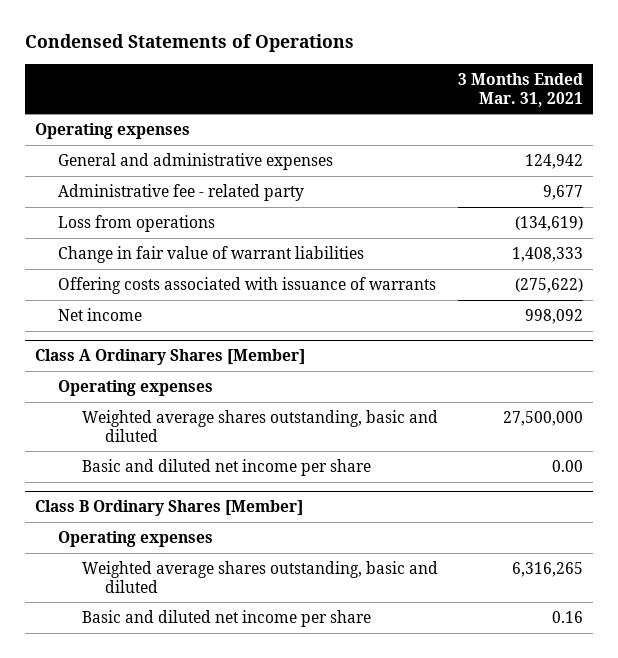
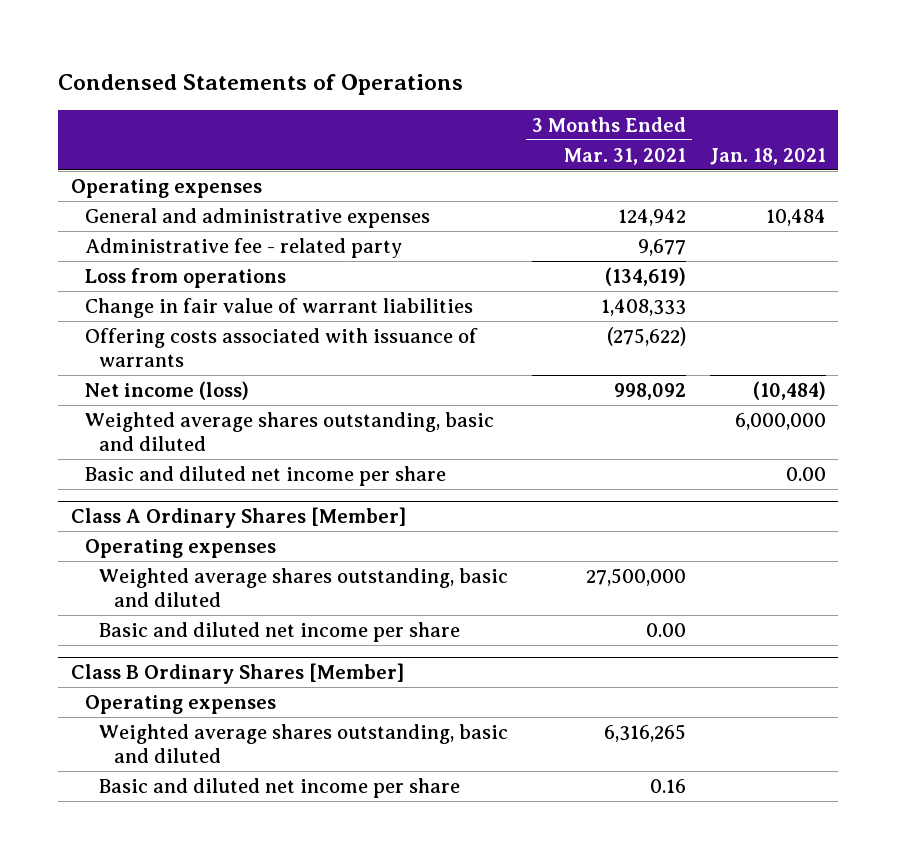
- | 3 Months Ended Mar. 31, 2021
+ | 3 Months Ended Mar. 31, 2021 | Jan. 18, 2021
- Net income | 998,092
+ Net income (loss) | 998,092 | (10,484)
+ Weighted average shares outstanding, basic and diluted | | 6,000,000
+ Basic and diluted net income per share | | 0.00

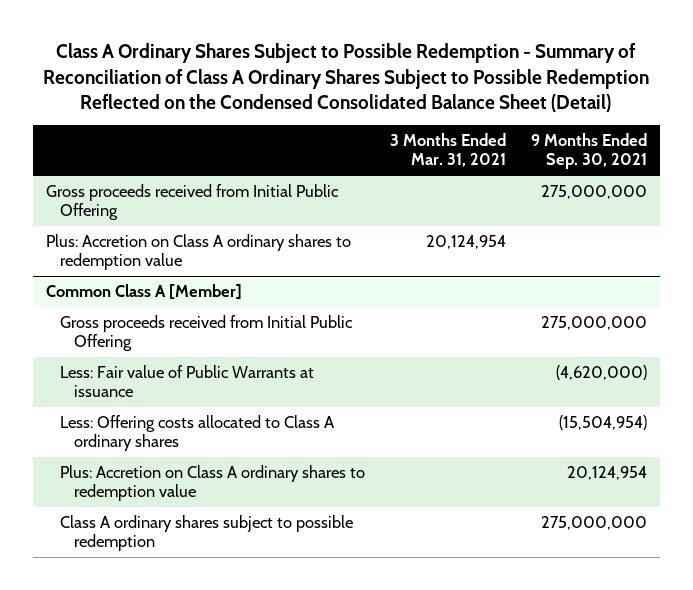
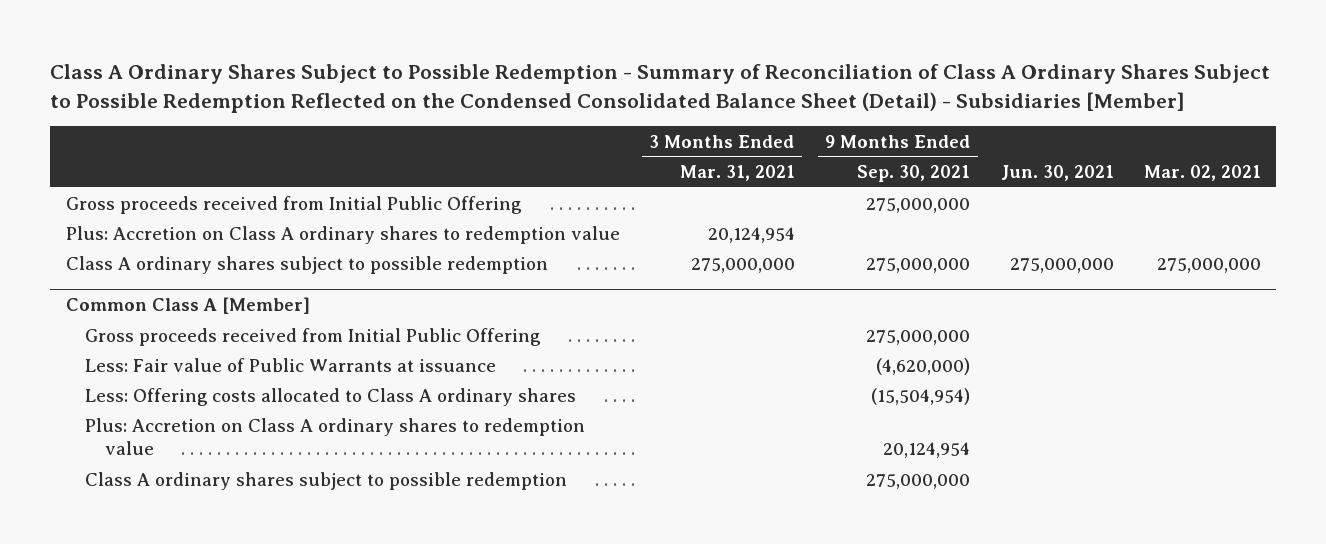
- Class A Ordinary Shares Subject to Possible Redemption - Summary of Reconciliation of Class A Ordinary Shares Subject to Possible Redemption Reflected on the Condensed Consolidated Balance Sheet (Detail)
+ Class A Ordinary Shares Subject to Possible Redemption - Summary of Reconciliation of Class A Ordinary Shares Subject to Possible Redemption Reflected on the Condensed Consolidated Balance Sheet (Detail) - Subsidiaries [Member]
- | 3 Months Ended Mar. 31, 2021 | 9 Months Ended Sep. 30, 2021
+ | 3 Months Ended Mar. 31, 2021 | 9 Months Ended Sep. 30, 2021 | Jun. 30, 2021 | Mar. 02, 2021
+ Class A ordinary shares subject to possible redemption | 275,000,000 | 275,000,000 | 275,000,000 | 275,000,000

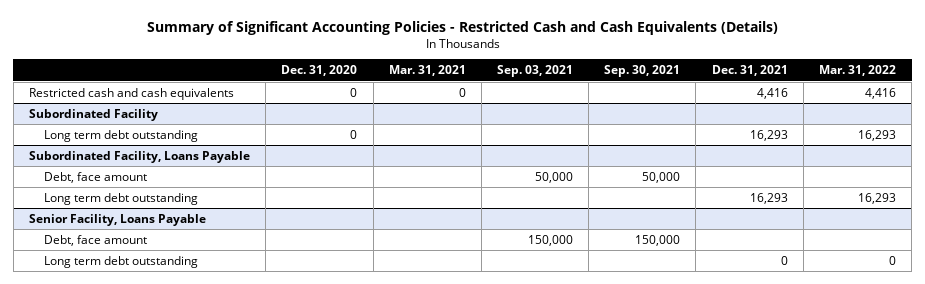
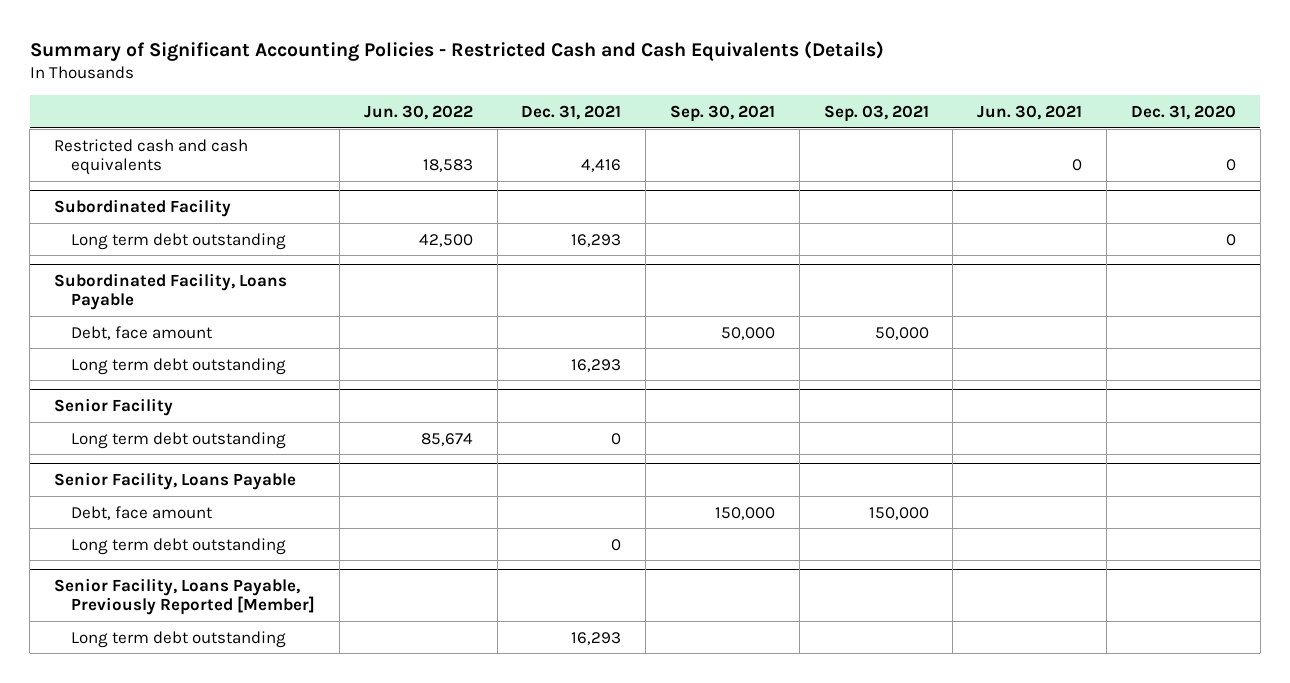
- | Dec. 31, 2020 | Mar. 31, 2021 | Sep. 03, 2021 | Sep. 30, 2021 | Dec. 31, 2021 | Mar. 31, 2022
+ | Jun. 30, 2022 | Dec. 31, 2021 | Sep. 30, 2021 | Sep. 03, 2021 | Jun. 30, 2021 | Dec. 31, 2020
+ Senior Facility
+ Long term debt outstanding | 85,674 | 0 | | | |
+ Senior Facility, Loans Payable, Previously Reported [Member]
+ Long term debt outstanding | | 16,293 | | | |

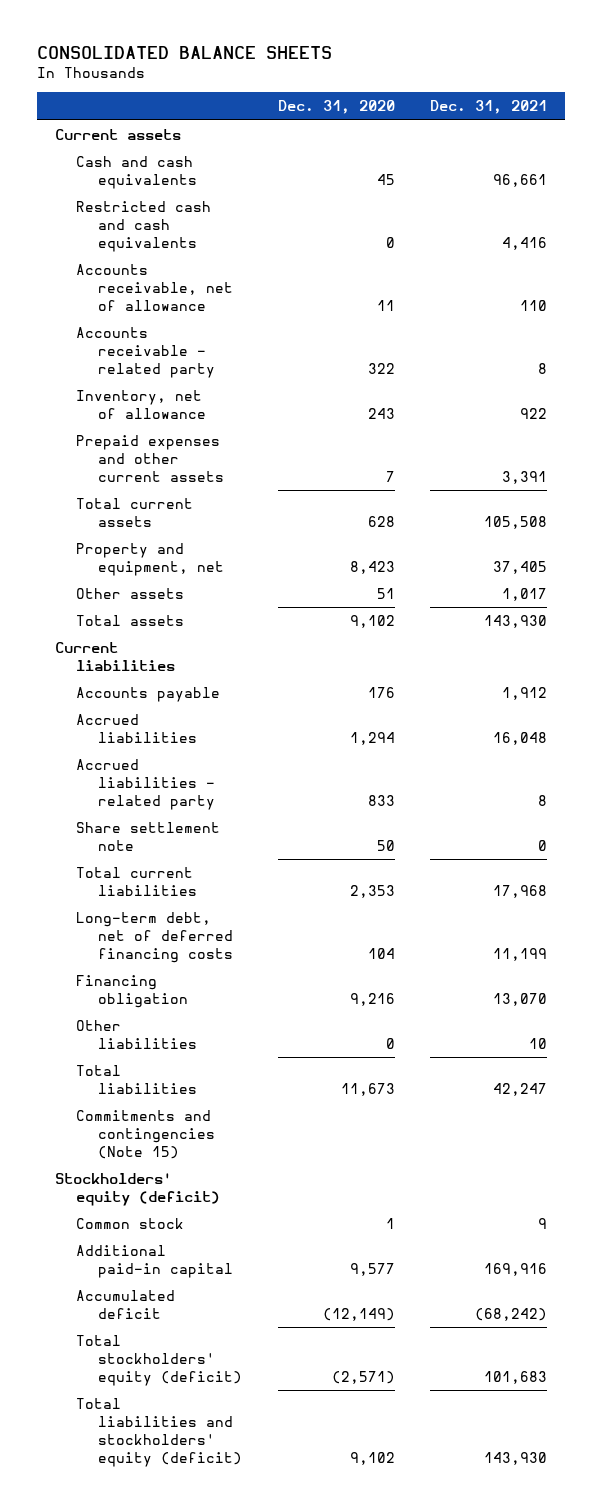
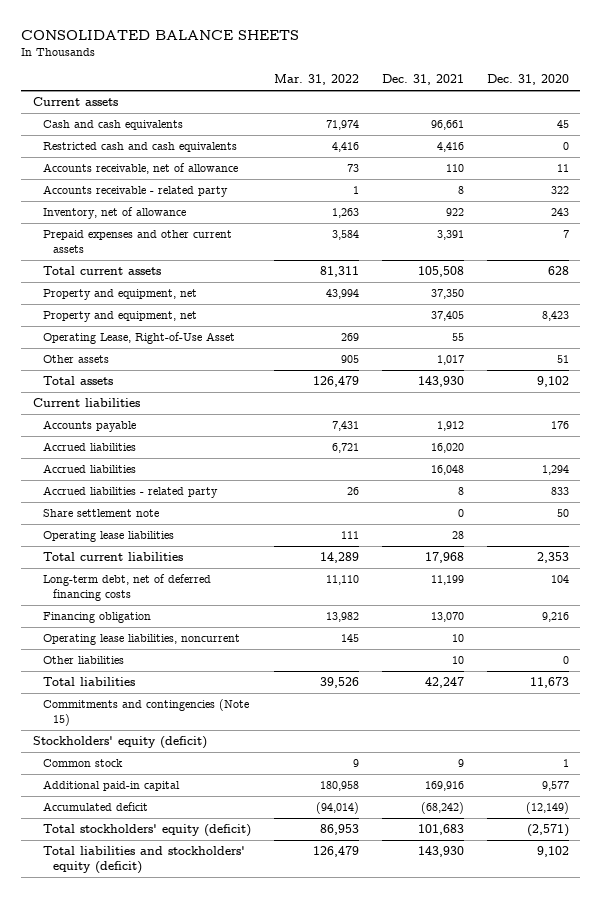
- | Dec. 31, 2020 | Dec. 31, 2021
+ | Mar. 31, 2022 | Dec. 31, 2021 | Dec. 31, 2020
+ Property and equipment, net | 43,994 | 37,350 |
+ Operating Lease, Right-of-Use Asset | 269 | 55 |
+ Accrued liabilities | 6,721 | 16,020 |
+ Operating lease liabilities | 111 | 28 |
+ Operating lease liabilities, noncurrent | 145 | 10 |

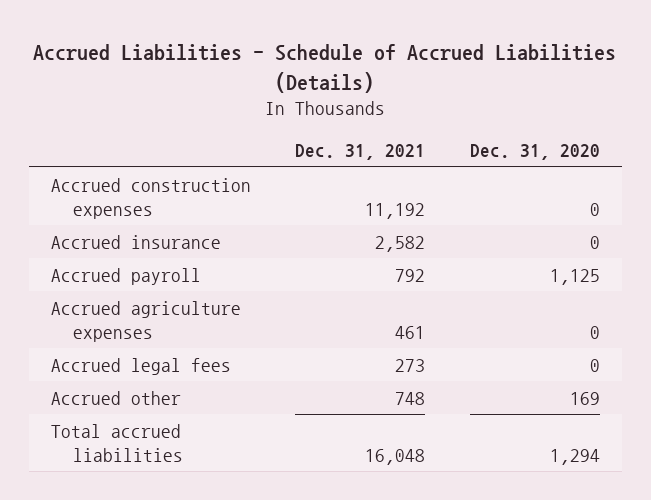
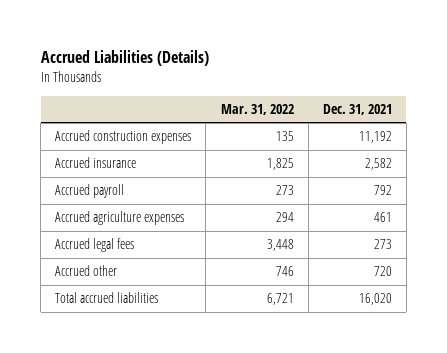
- Accrued Liabilities - Schedule of Accrued Liabilities (Details)
+ Accrued Liabilities (Details)
- | Dec. 31, 2021 | Dec. 31, 2020
+ | Mar. 31, 2022 | Dec. 31, 2021
- Accrued other | 748 | 169
- Total accrued liabilities | 16,048 | 1,294
+ Accrued other | 746 | 720
+ Total accrued liabilities | 6,721 | 16,020

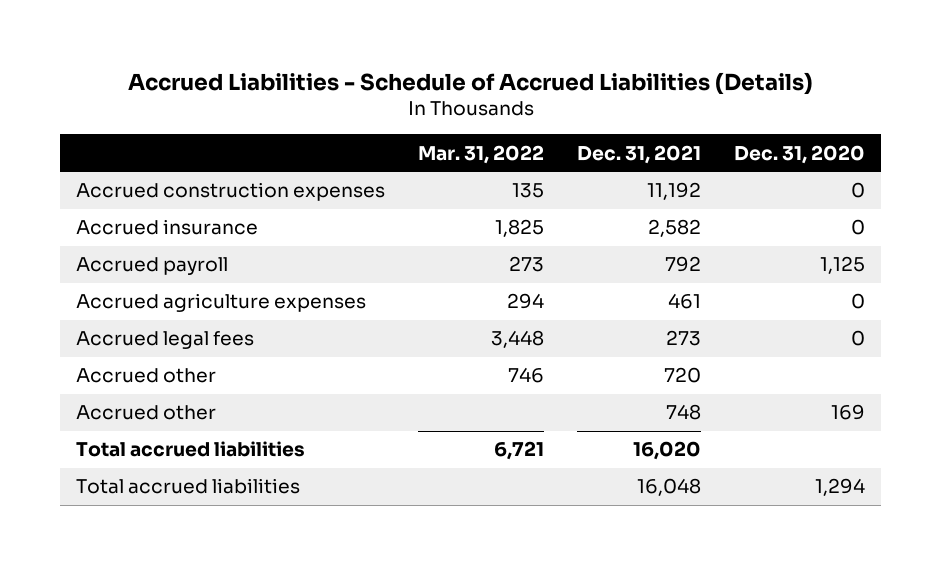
- Accrued Liabilities (Details)
+ Accrued Liabilities - Schedule of Accrued Liabilities (Details)
- | Mar. 31, 2022 | Dec. 31, 2021
+ | Mar. 31, 2022 | Dec. 31, 2021 | Dec. 31, 2020
+ Accrued other | | 748 | 169
+ Total accrued liabilities | | 16,048 | 1,294

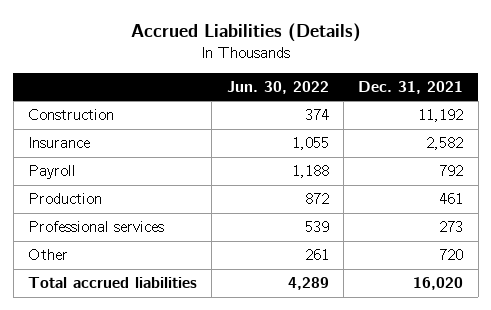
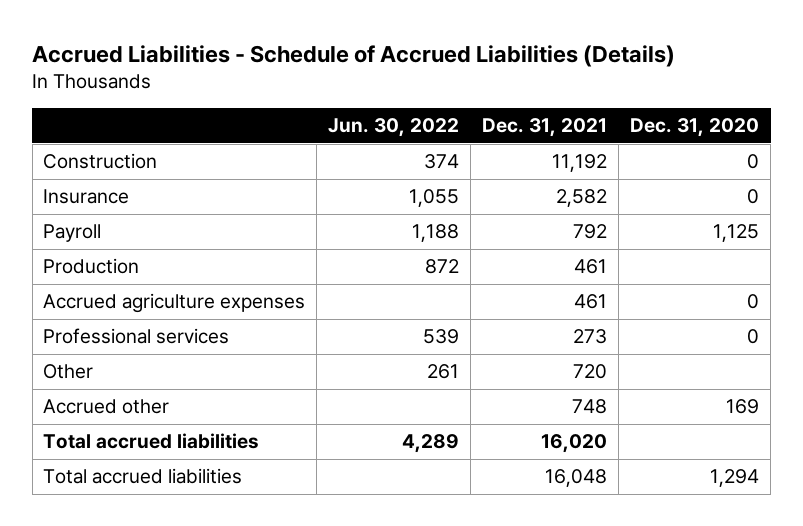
- Accrued Liabilities (Details)
+ Accrued Liabilities - Schedule of Accrued Liabilities (Details)
- | Jun. 30, 2022 | Dec. 31, 2021
+ | Jun. 30, 2022 | Dec. 31, 2021 | Dec. 31, 2020
+ Accrued agriculture expenses | | 461 | 0
+ Accrued other | | 748 | 169
+ Total accrued liabilities | | 16,048 | 1,294

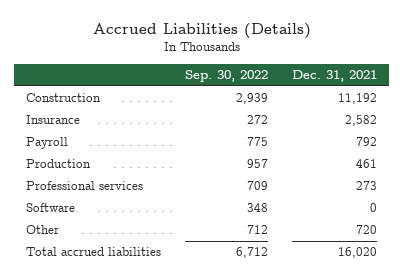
- Accrued Liabilities - Schedule of Accrued Liabilities (Details)
+ Accrued Liabilities (Details)
- | Jun. 30, 2022 | Dec. 31, 2021 | Dec. 31, 2020
+ | Sep. 30, 2022 | Dec. 31, 2021
- Accrued agriculture expenses | | 461 | 0
+ Software | 348 | 0
- Accrued other | | 748 | 169
- Total accrued liabilities | | 16,048 | 1,294

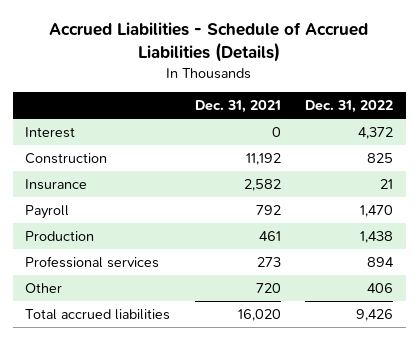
- Accrued Liabilities (Details)
+ Accrued Liabilities - Schedule of Accrued Liabilities (Details)
- | Sep. 30, 2022 | Dec. 31, 2021
+ | Dec. 31, 2021 | Dec. 31, 2022
+ Interest | 0 | 4,372
- Software | 348 | 0

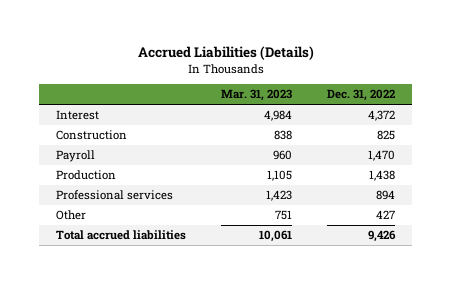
- Accrued Liabilities - Schedule of Accrued Liabilities (Details)
+ Accrued Liabilities (Details)
- | Dec. 31, 2021 | Dec. 31, 2022
+ | Mar. 31, 2023 | Dec. 31, 2022
- Insurance | 2,582 | 21
- Other | 720 | 406
+ Other | 751 | 427

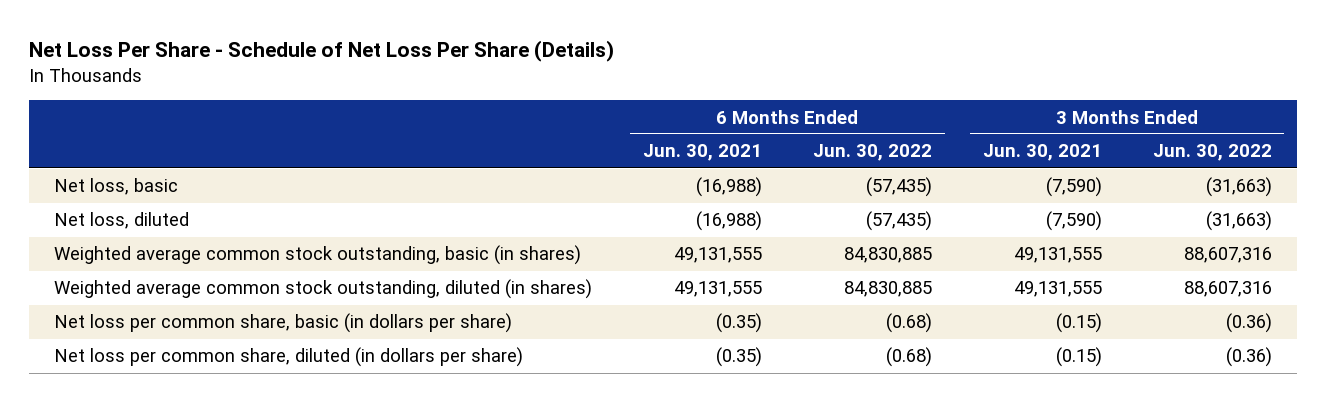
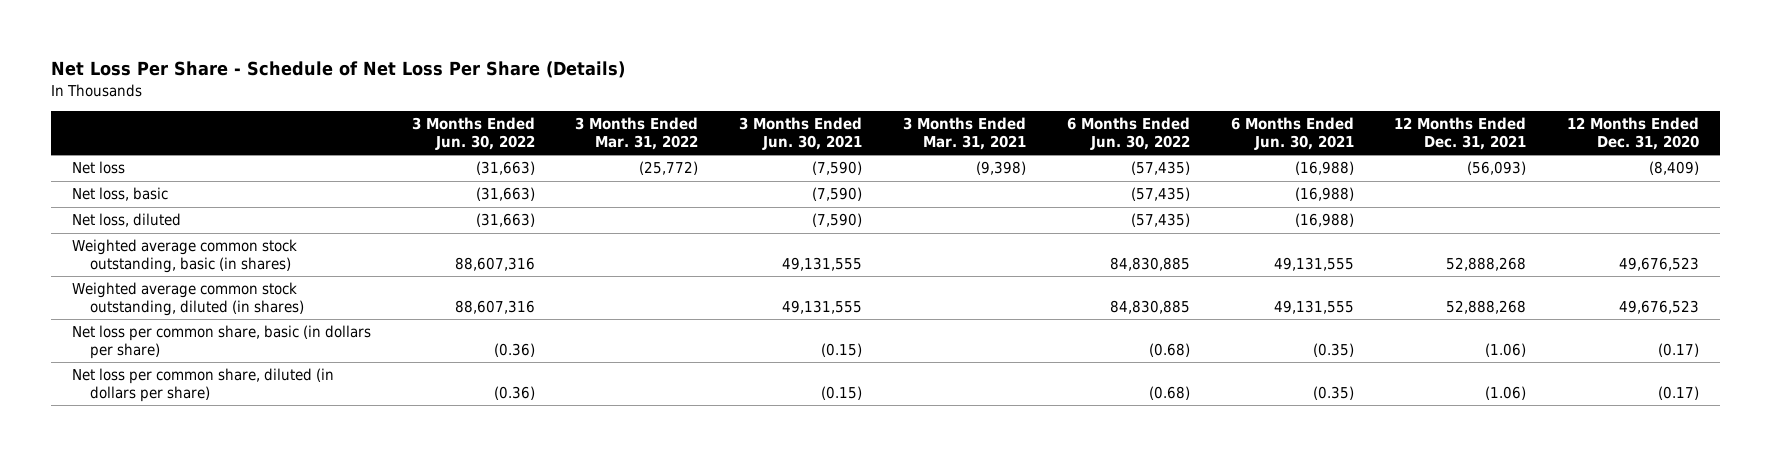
- | 6 Months Ended Jun. 30, 2021 | 6 Months Ended Jun. 30, 2022 | 3 Months Ended Jun. 30, 2021 | 3 Months Ended Jun. 30, 2022
+ | 3 Months Ended Jun. 30, 2022 | 3 Months Ended Mar. 31, 2022 | 3 Months Ended Jun. 30, 2021 | 3 Months Ended Mar. 31, 2021 | 6 Months Ended Jun. 30, 2022 | 6 Months Ended Jun. 30, 2021 | 12 Months Ended Dec. 31, 2021 | 12 Months Ended Dec. 31, 2020
+ Net loss | (31,663) | (25,772) | (7,590) | (9,398) | (57,435) | (16,988) | (56,093) | (8,409)

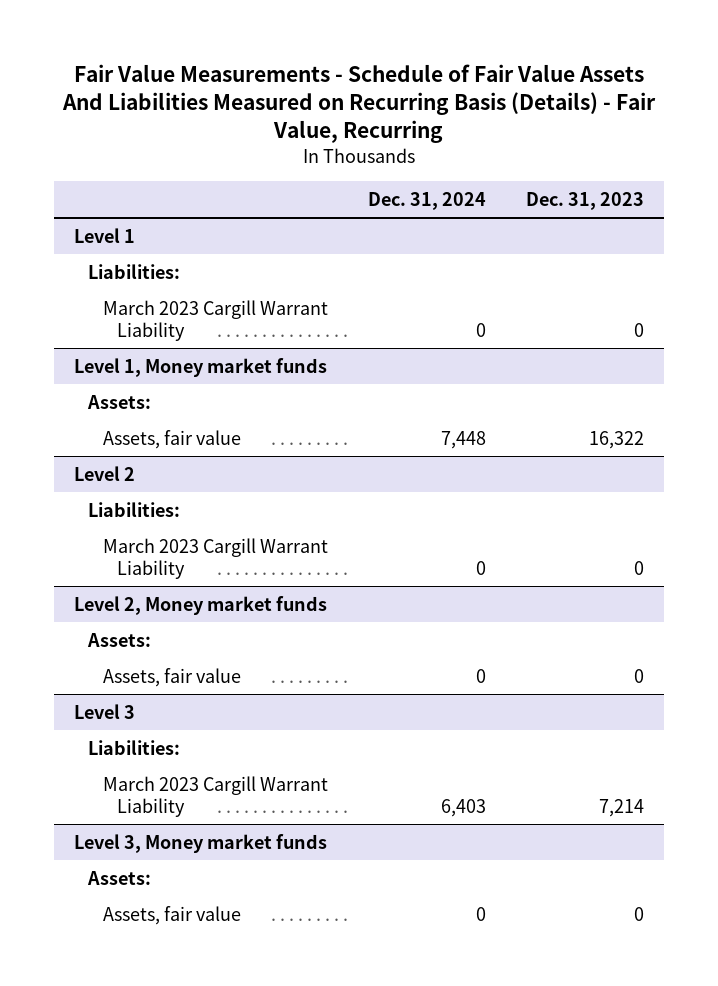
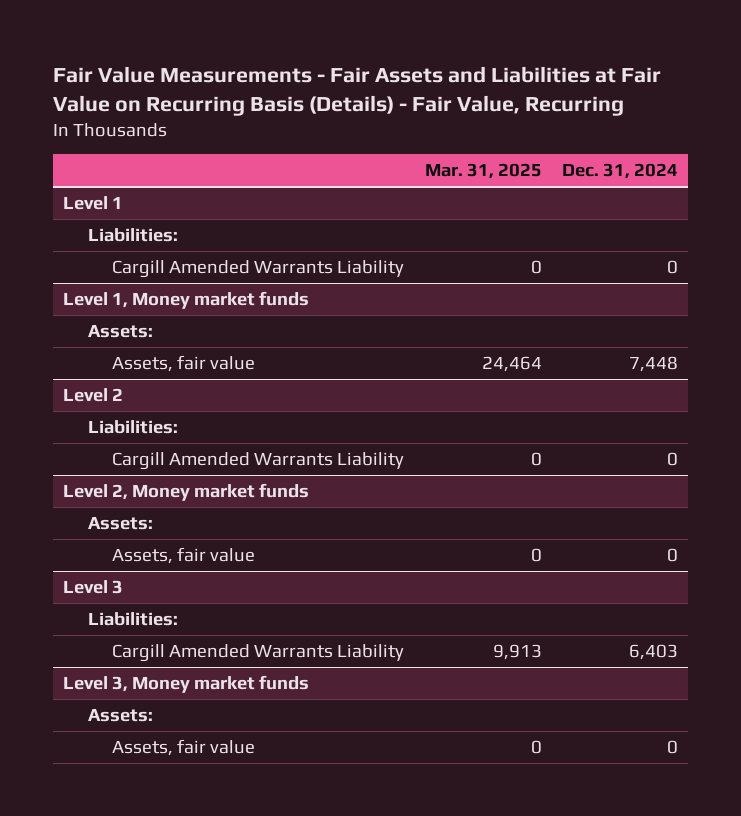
- Fair Value Measurements - Schedule of Fair Value Assets And Liabilities Measured on Recurring Basis (Details) - Fair Value, Recurring
+ Fair Value Measurements - Fair Assets and Liabilities at Fair Value on Recurring Basis (Details) - Fair Value, Recurring
- | Dec. 31, 2024 | Dec. 31, 2023
+ | Mar. 31, 2025 | Dec. 31, 2024
@ Level 1
- March 2023 Cargill Warrant Liability | 0 | 0
+ Cargill Amended Warrants Liability | 0 | 0
@ Level 2
- March 2023 Cargill Warrant Liability | 0 | 0
+ Cargill Amended Warrants Liability | 0 | 0
@ Level 3
- March 2023 Cargill Warrant Liability | 6,403 | 7,214
+ Cargill Amended Warrants Liability | 9,913 | 6,403

